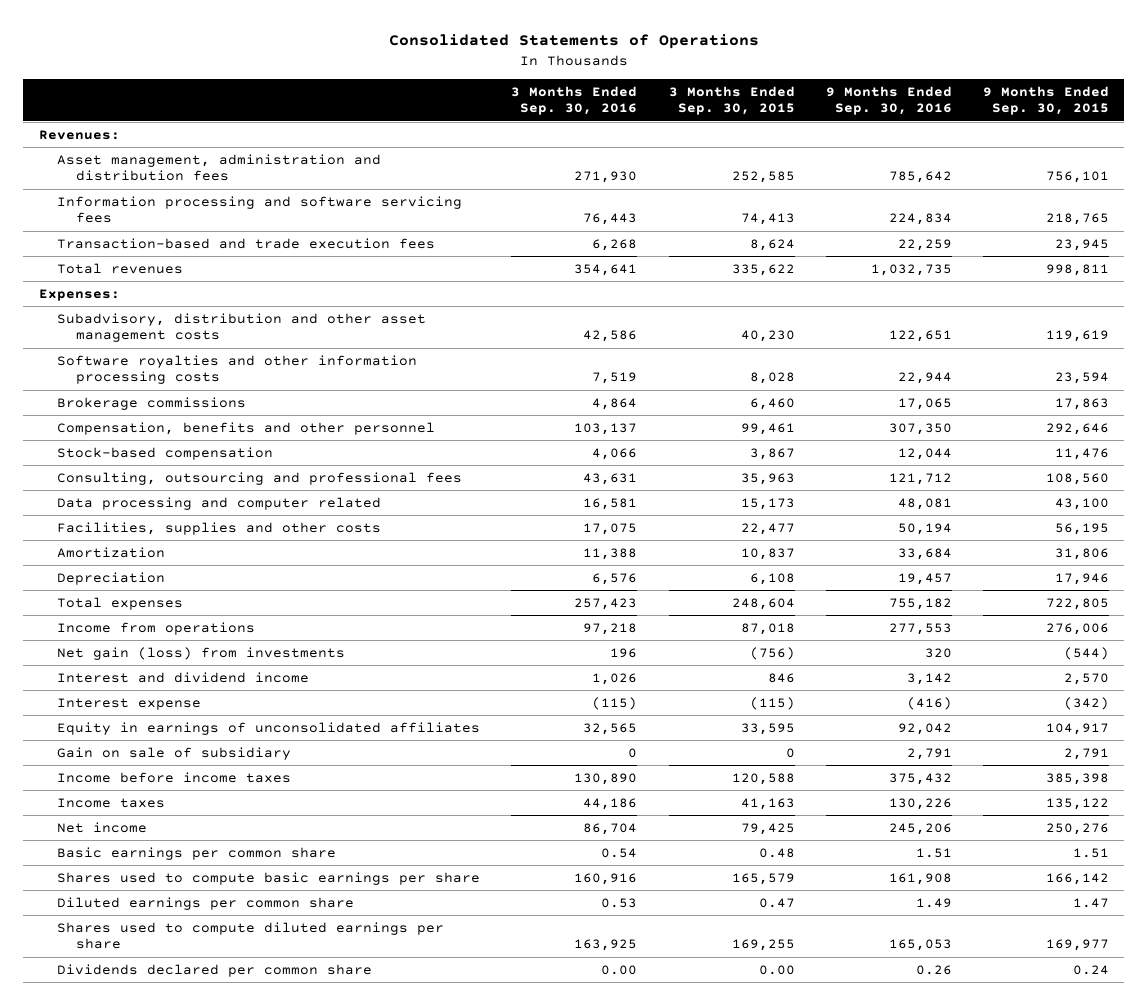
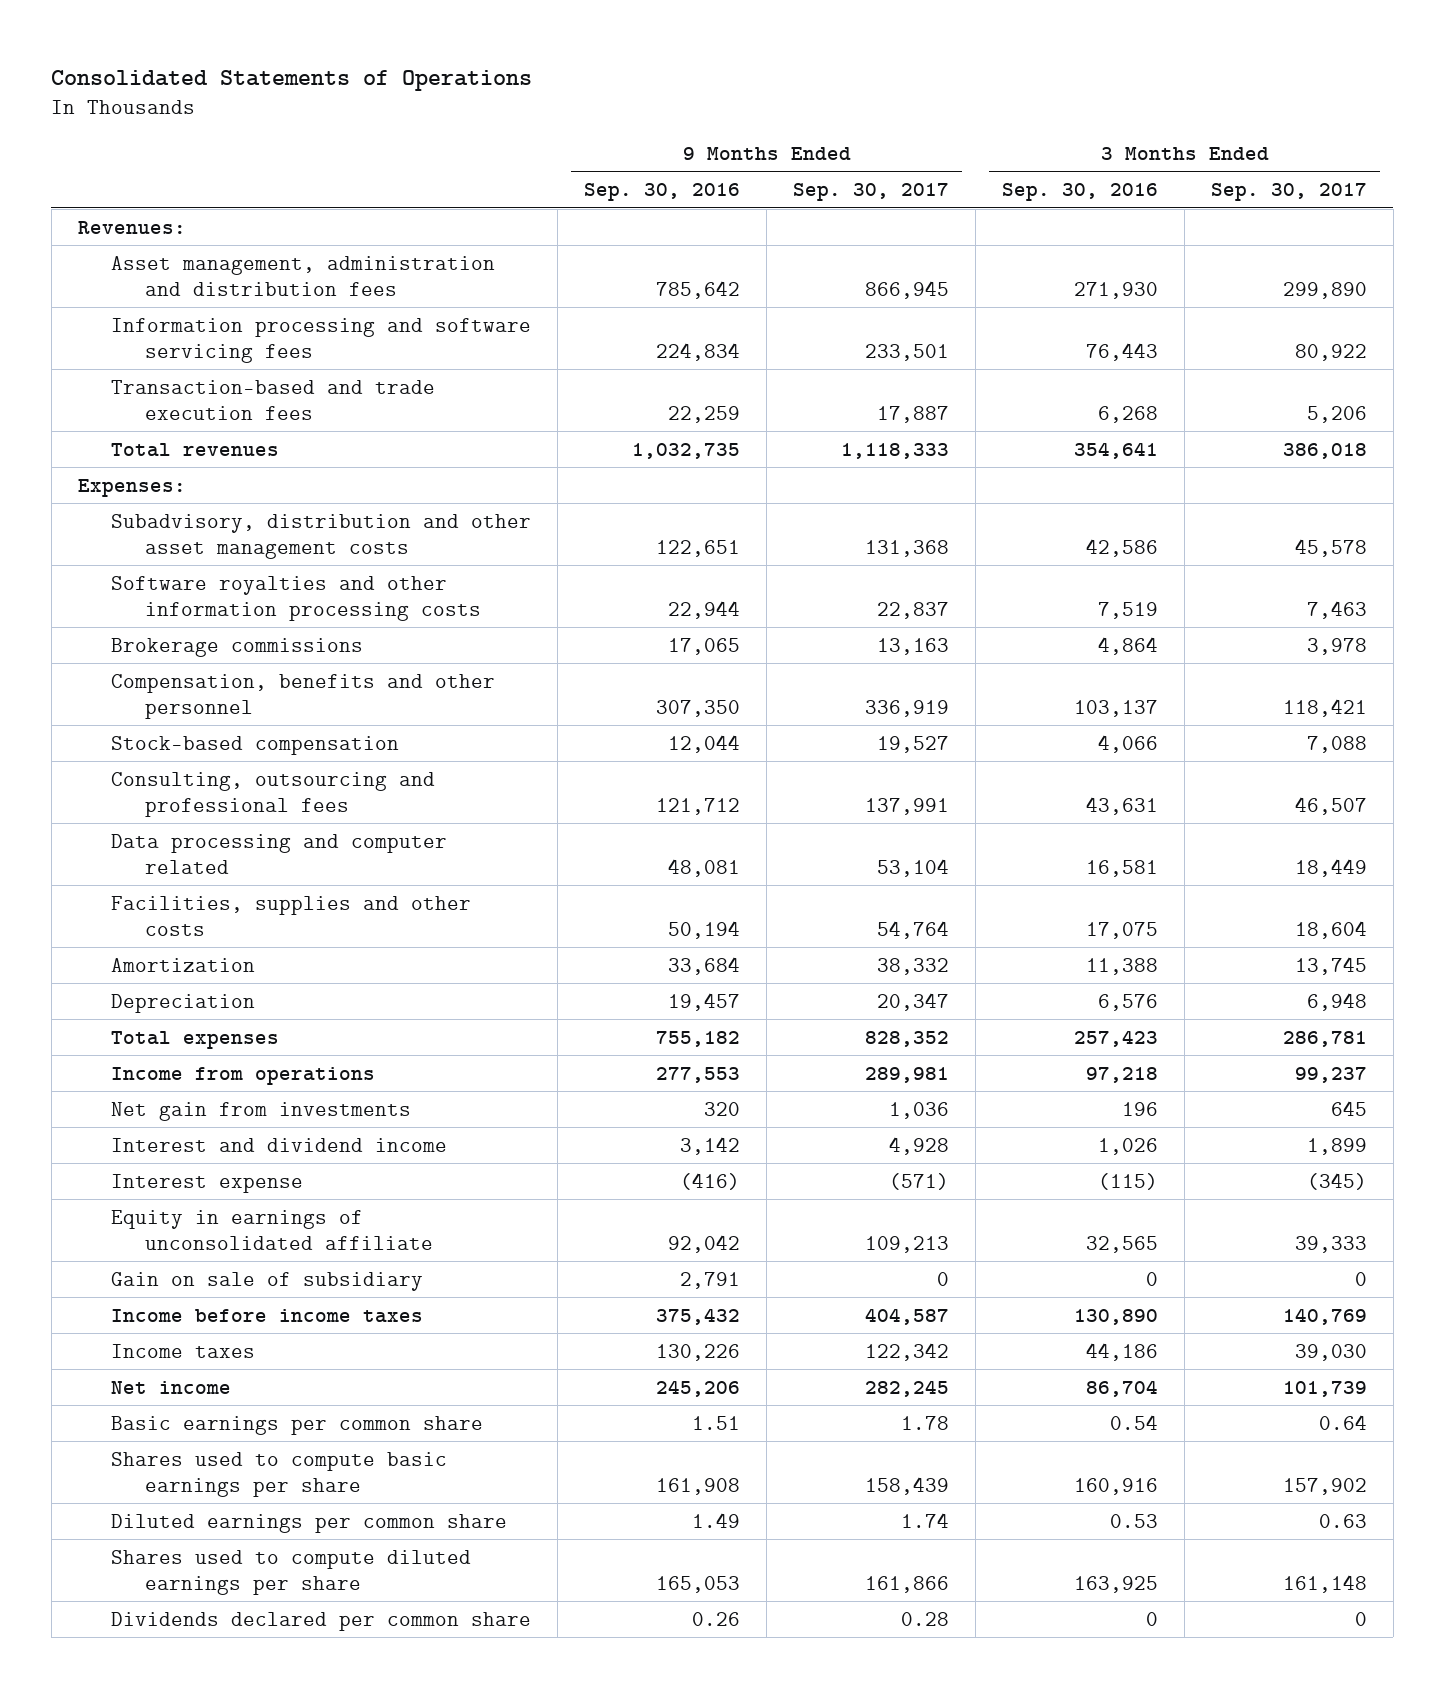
- | 3 Months Ended Sep. 30, 2016 | 3 Months Ended Sep. 30, 2015 | 9 Months Ended Sep. 30, 2016 | 9 Months Ended Sep. 30, 2015
+ | 9 Months Ended Sep. 30, 2016 | 9 Months Ended Sep. 30, 2017 | 3 Months Ended Sep. 30, 2016 | 3 Months Ended Sep. 30, 2017
- Net gain (loss) from investments | 196 | (756) | 320 | (544)
+ Net gain from investments | 320 | 1,036 | 196 | 645
- Equity in earnings of unconsolidated affiliates | 32,565 | 33,595 | 92,042 | 104,917
+ Equity in earnings of unconsolidated affiliate | 92,042 | 109,213 | 32,565 | 39,333
- Dividends declared per common share | 0.00 | 0.00 | 0.26 | 0.24
+ Dividends declared per common share | 0.26 | 0.28 | 0 | 0

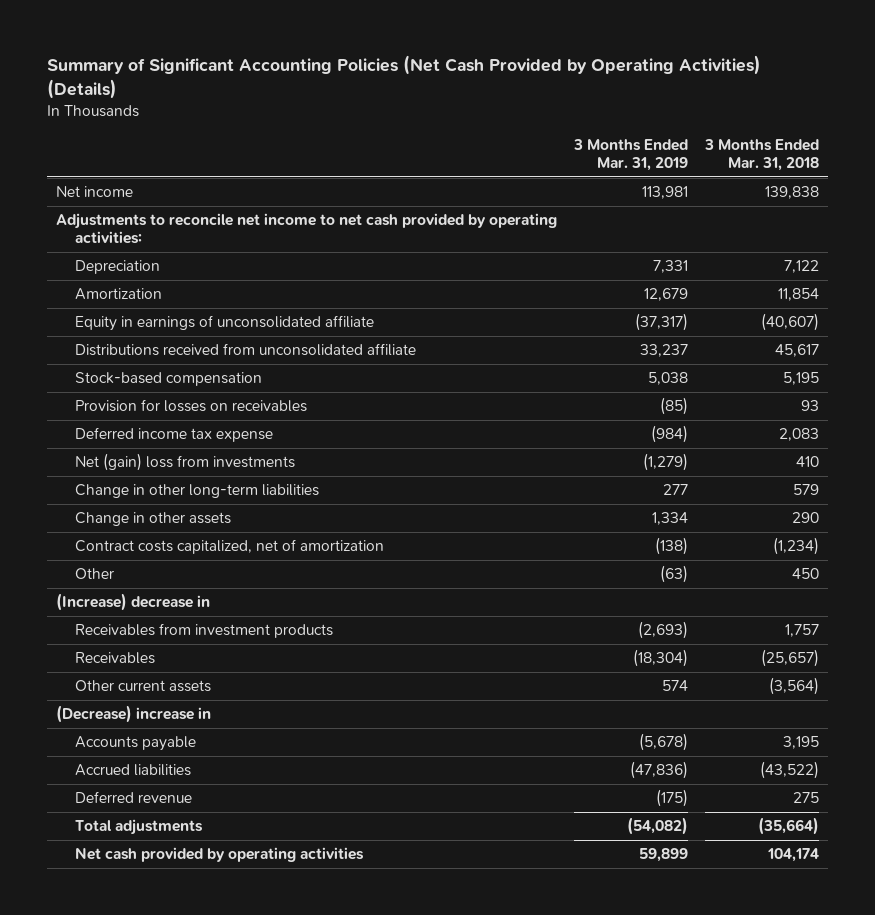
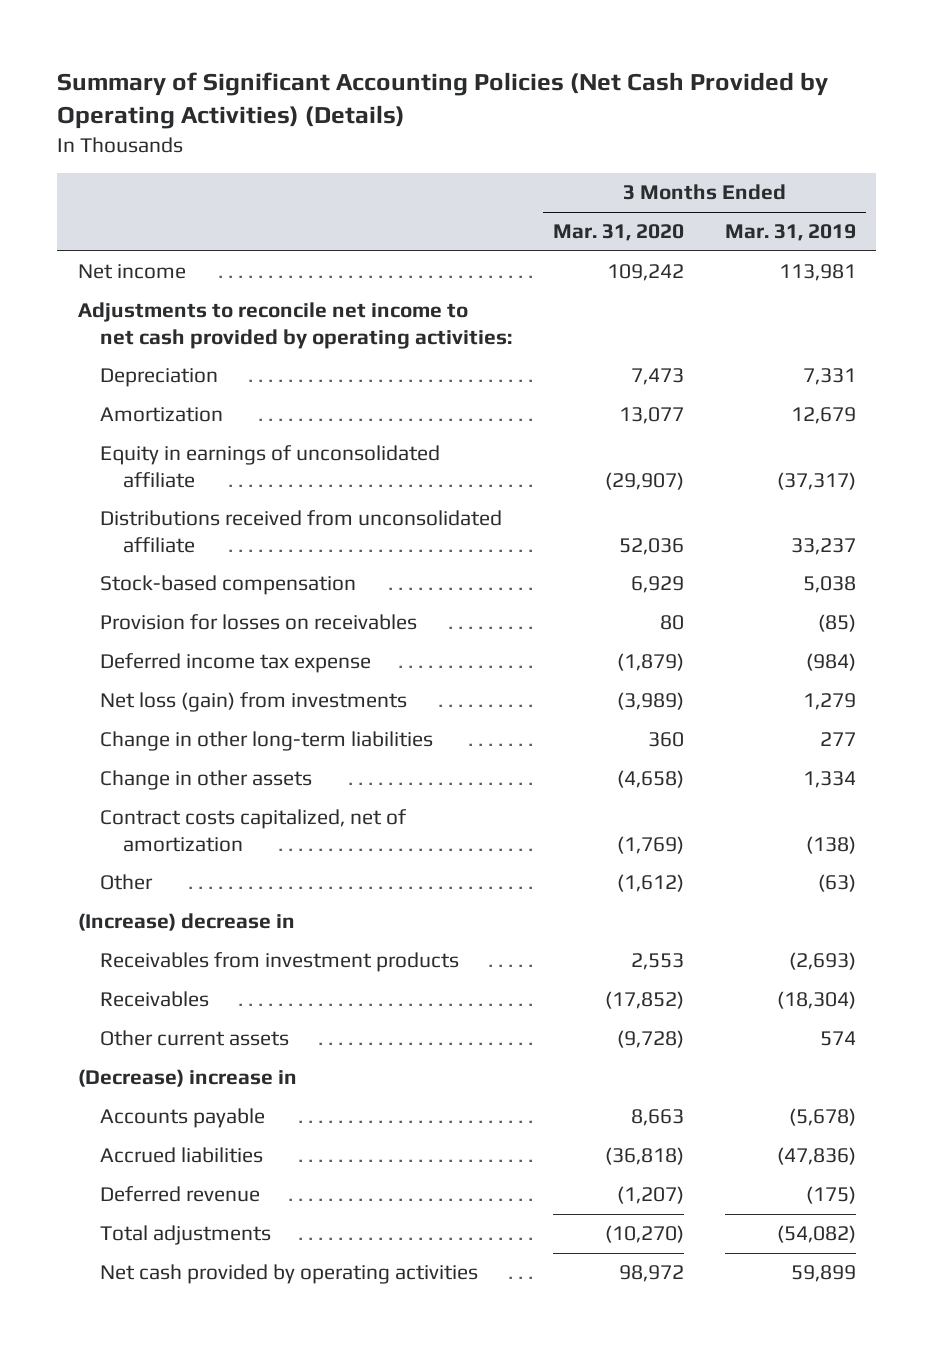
- | 3 Months Ended Mar. 31, 2019 | 3 Months Ended Mar. 31, 2018
+ | 3 Months Ended Mar. 31, 2020 | 3 Months Ended Mar. 31, 2019
- Net (gain) loss from investments | (1,279) | 410
+ Net loss (gain) from investments | (3,989) | 1,279

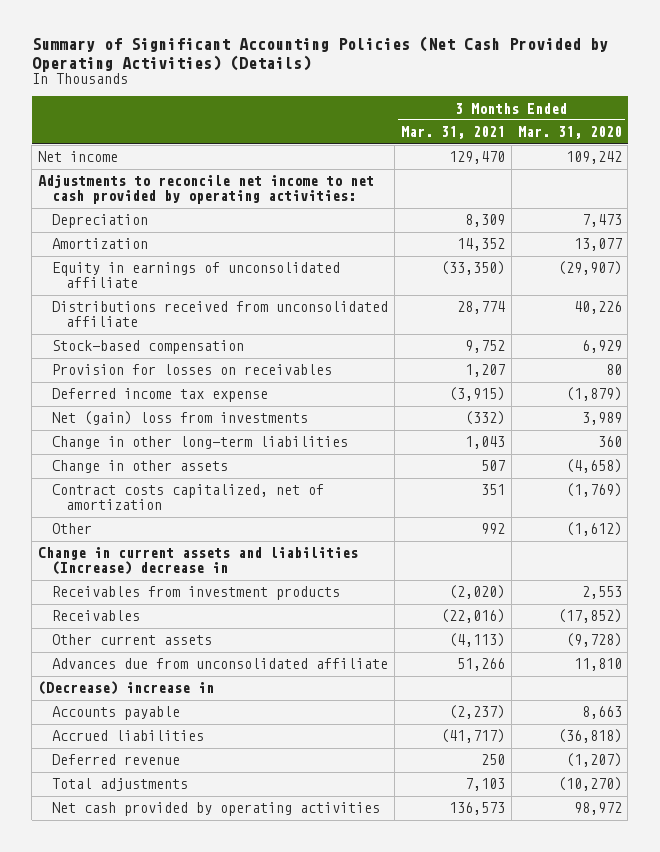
- | 3 Months Ended Mar. 31, 2020 | 3 Months Ended Mar. 31, 2019
+ | 3 Months Ended Mar. 31, 2021 | 3 Months Ended Mar. 31, 2020
- Distributions received from unconsolidated affiliate | 52,036 | 33,237
+ Distributions received from unconsolidated affiliate | 28,774 | 40,226
- Net loss (gain) from investments | (3,989) | 1,279
+ Net (gain) loss from investments | (332) | 3,989
- (Increase) decrease in
+ Change in current assets and liabilities (Increase) decrease in
+ Advances due from unconsolidated affiliate | 51,266 | 11,810

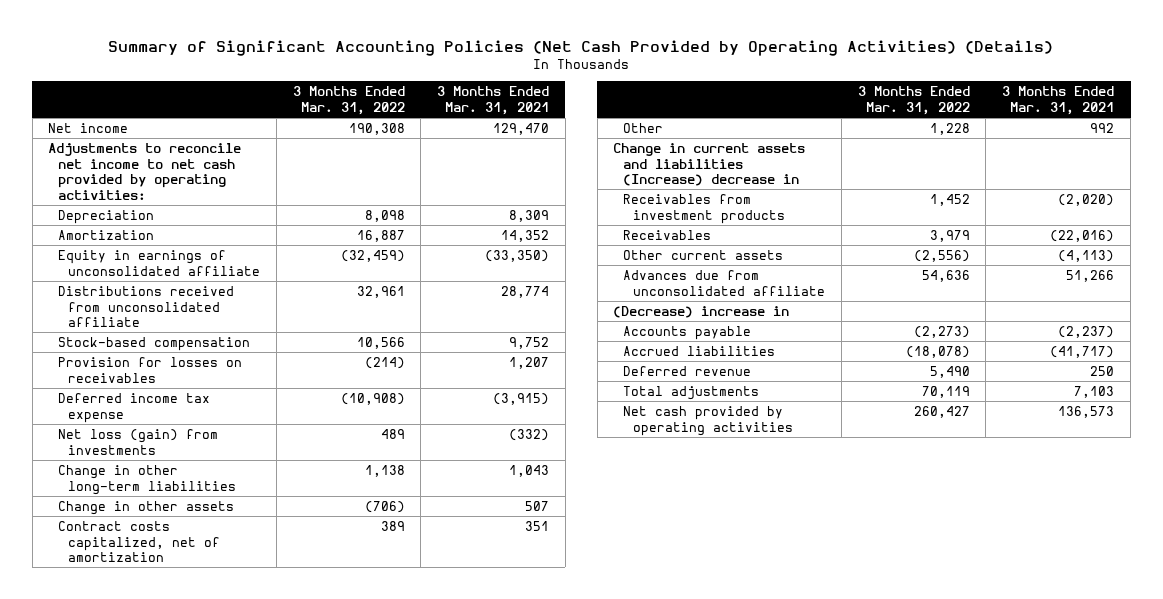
- | 3 Months Ended Mar. 31, 2021 | 3 Months Ended Mar. 31, 2020
+ | 3 Months Ended Mar. 31, 2022 | 3 Months Ended Mar. 31, 2021
- Net (gain) loss from investments | (332) | 3,989
+ Net loss (gain) from investments | 489 | (332)

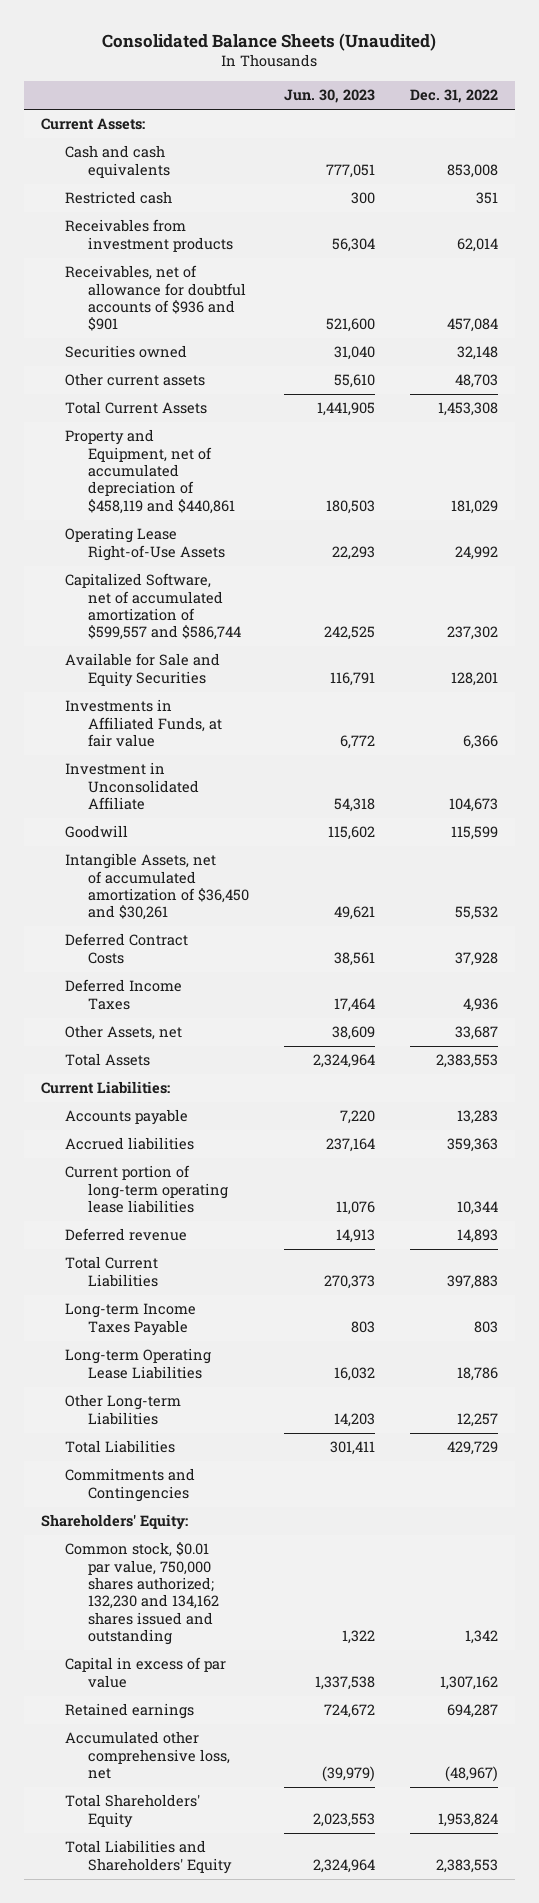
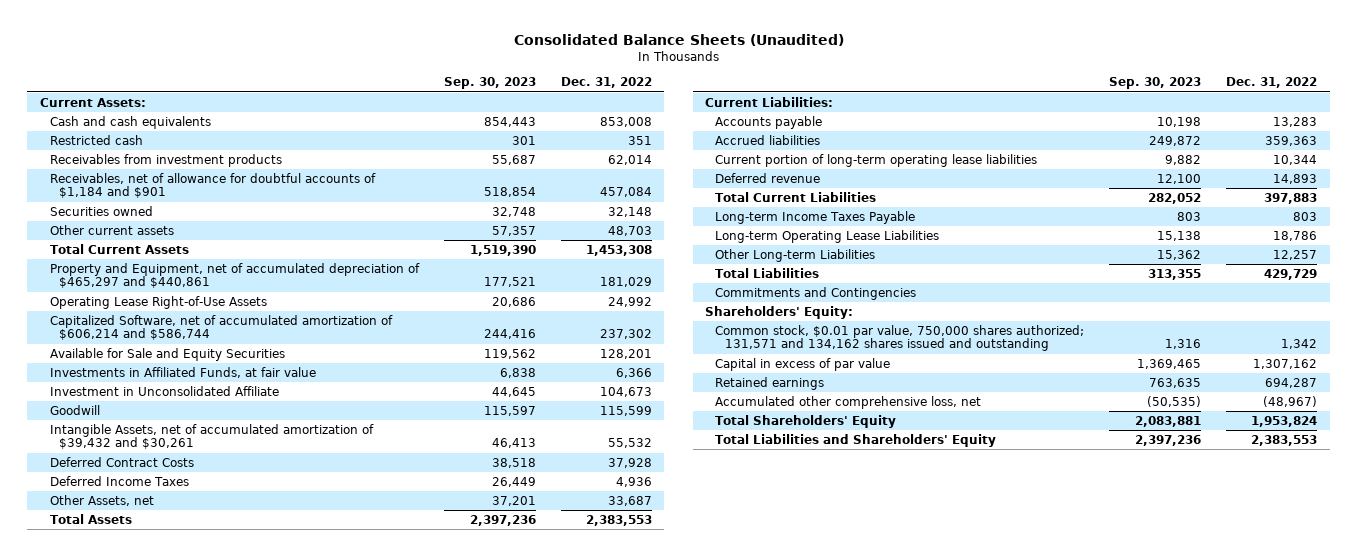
- | Jun. 30, 2023 | Dec. 31, 2022
+ | Sep. 30, 2023 | Dec. 31, 2022
- Receivables, net of allowance for doubtful accounts of $936 and $901 | 521,600 | 457,084
+ Receivables, net of allowance for doubtful accounts of $1,184 and $901 | 518,854 | 457,084
- Property and Equipment, net of accumulated depreciation of $458,119 and $440,861 | 180,503 | 181,029
+ Property and Equipment, net of accumulated depreciation of $465,297 and $440,861 | 177,521 | 181,029
- Capitalized Software, net of accumulated amortization of $599,557 and $586,744 | 242,525 | 237,302
+ Capitalized Software, net of accumulated amortization of $606,214 and $586,744 | 244,416 | 237,302
- Intangible Assets, net of accumulated amortization of $36,450 and $30,261 | 49,621 | 55,532
+ Intangible Assets, net of accumulated amortization of $39,432 and $30,261 | 46,413 | 55,532
- Common stock, $0.01 par value, 750,000 shares authorized; 132,230 and 134,162 shares issued and outstanding | 1,322 | 1,342
+ Common stock, $0.01 par value, 750,000 shares authorized; 131,571 and 134,162 shares issued and outstanding | 1,316 | 1,342

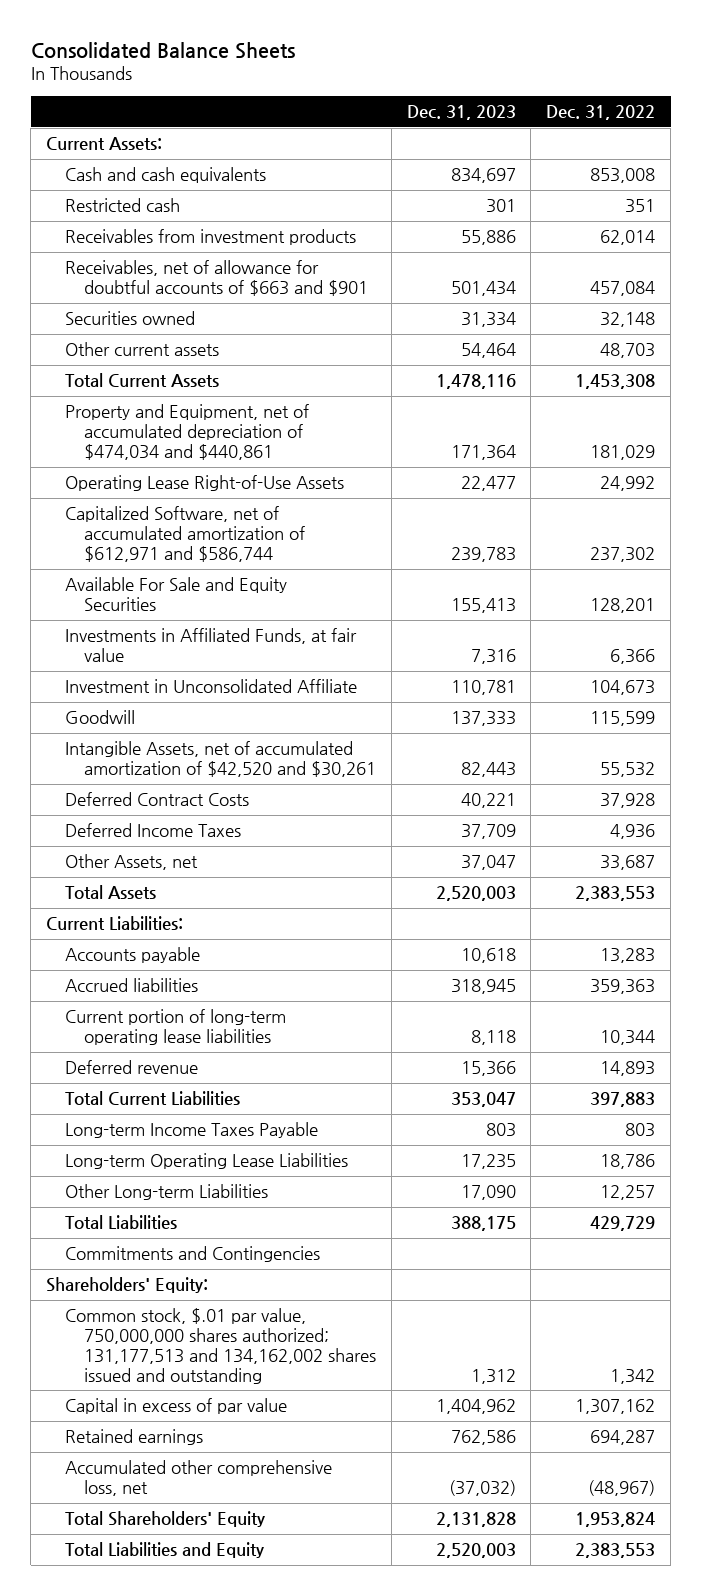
- Consolidated Balance Sheets (Unaudited)
+ Consolidated Balance Sheets
- | Sep. 30, 2023 | Dec. 31, 2022
+ | Dec. 31, 2023 | Dec. 31, 2022
- Receivables, net of allowance for doubtful accounts of $1,184 and $901 | 518,854 | 457,084
+ Receivables, net of allowance for doubtful accounts of $663 and $901 | 501,434 | 457,084
- Property and Equipment, net of accumulated depreciation of $465,297 and $440,861 | 177,521 | 181,029
+ Property and Equipment, net of accumulated depreciation of $474,034 and $440,861 | 171,364 | 181,029
- Capitalized Software, net of accumulated amortization of $606,214 and $586,744 | 244,416 | 237,302
- Available for Sale and Equity Securities | 119,562 | 128,201
+ Capitalized Software, net of accumulated amortization of $612,971 and $586,744 | 239,783 | 237,302
+ Available For Sale and Equity Securities | 155,413 | 128,201
- Intangible Assets, net of accumulated amortization of $39,432 and $30,261 | 46,413 | 55,532
+ Intangible Assets, net of accumulated amortization of $42,520 and $30,261 | 82,443 | 55,532
- Common stock, $0.01 par value, 750,000 shares authorized; 131,571 and 134,162 shares issued and outstanding | 1,316 | 1,342
+ Common stock, $.01 par value, 750,000,000 shares authorized; 131,177,513 and 134,162,002 shares issued and outstanding | 1,312 | 1,342
- Total Liabilities and Shareholders' Equity | 2,397,236 | 2,383,553
+ Total Liabilities and Equity | 2,520,003 | 2,383,553

